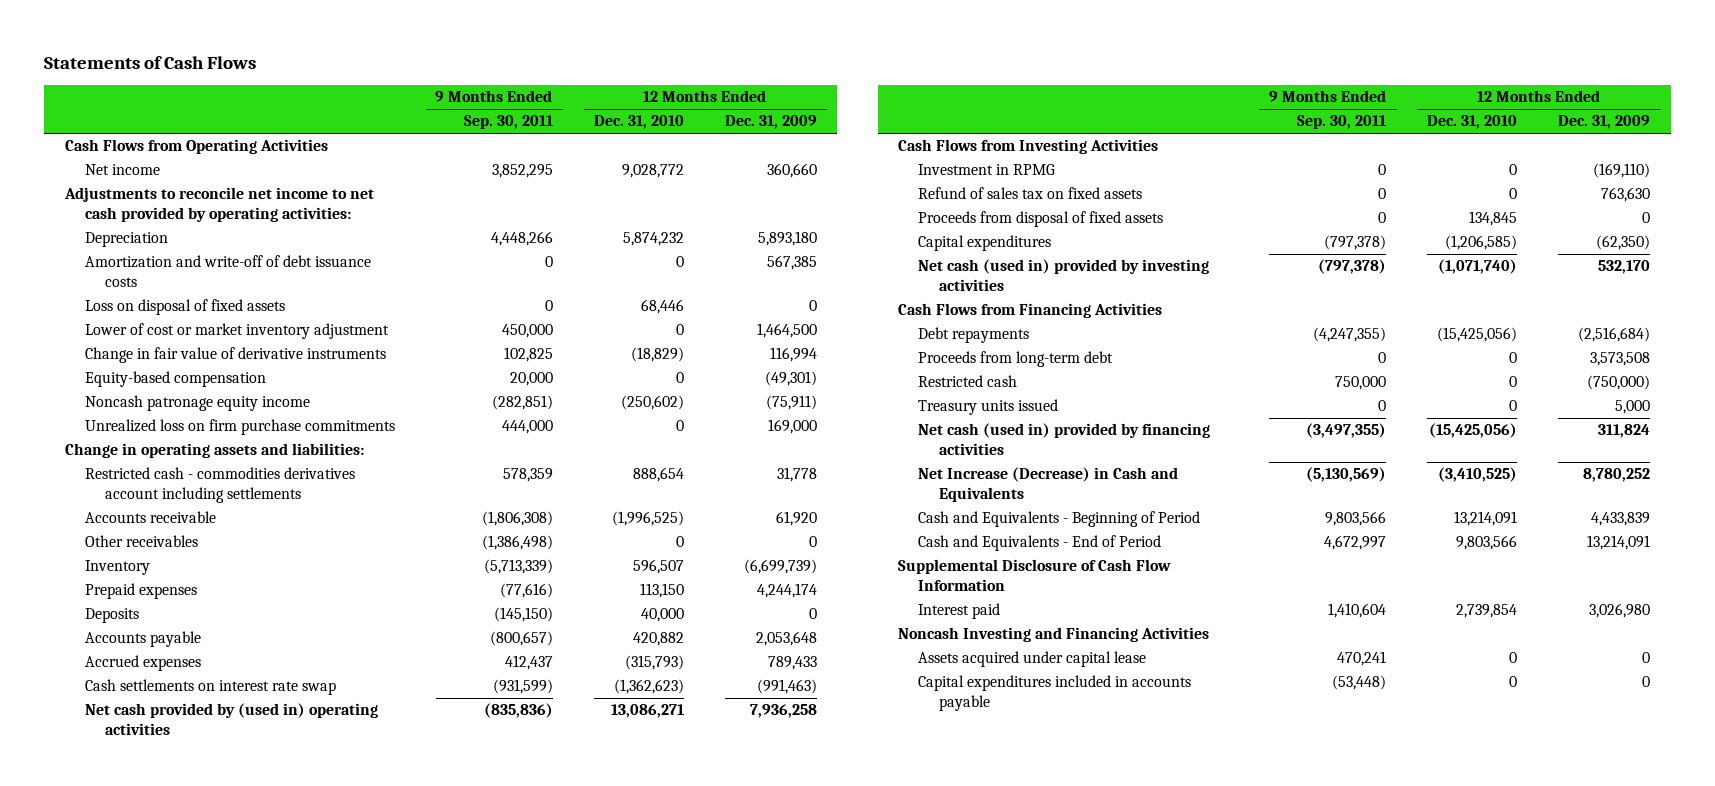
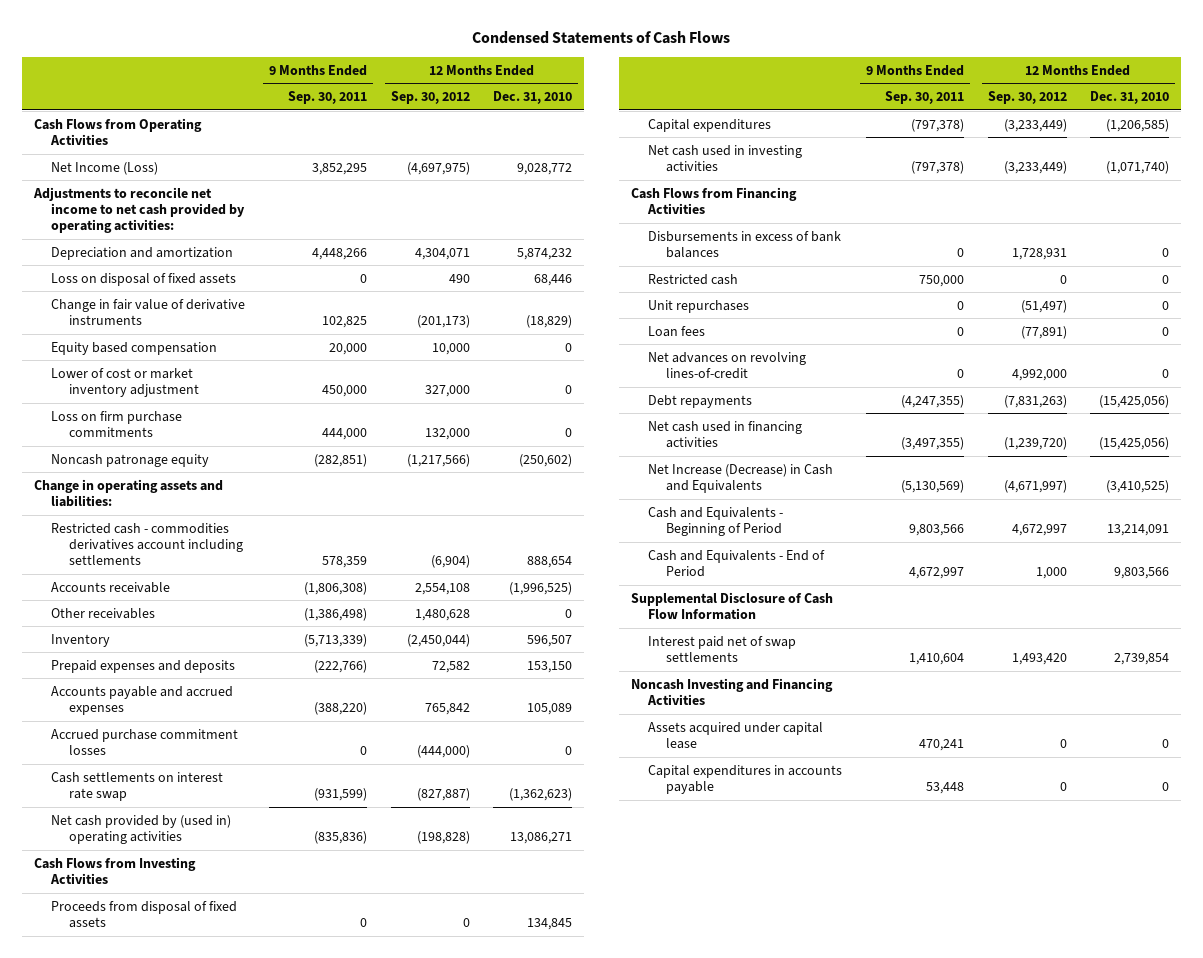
- Statements of Cash Flows
+ Condensed Statements of Cash Flows
- | 9 Months Ended Sep. 30, 2011 | 12 Months Ended Dec. 31, 2010 | 12 Months Ended Dec. 31, 2009
+ | 9 Months Ended Sep. 30, 2011 | 12 Months Ended Sep. 30, 2012 | 12 Months Ended Dec. 31, 2010
- Net income | 3,852,295 | 9,028,772 | 360,660
+ Net Income (Loss) | 3,852,295 | (4,697,975) | 9,028,772
- Depreciation | 4,448,266 | 5,874,232 | 5,893,180
- Amortization and write-off of debt issuance costs | 0 | 0 | 567,385
+ Depreciation and amortization | 4,448,266 | 4,304,071 | 5,874,232
- Equity-based compensation | 20,000 | 0 | (49,301)
- Noncash patronage equity income | (282,851) | (250,602) | (75,911)
- Unrealized loss on firm purchase commitments | 444,000 | 0 | 169,000
+ Equity based compensation | 20,000 | 10,000 | 0
moved down: Lower of cost or market inventory adjustment | 450,000 | 327,000 | 0
+ Loss on firm purchase commitments | 444,000 | 132,000 | 0
+ Noncash patronage equity | (282,851) | (1,217,566) | (250,602)
- Prepaid expenses | (77,616) | 113,150 | 4,244,174
- Deposits | (145,150) | 40,000 | 0
- Accounts payable | (800,657) | 420,882 | 2,053,648
- Accrued expenses | 412,437 | (315,793) | 789,433
+ Prepaid expenses and deposits | (222,766) | 72,582 | 153,150
+ Accounts payable and accrued expenses | (388,220) | 765,842 | 105,089
+ Accrued purchase commitment losses | 0 | (444,000) | 0
- Investment in RPMG | 0 | 0 | (169,110)
- Refund of sales tax on fixed assets | 0 | 0 | 763,630
- Net cash (used in) provided by investing activities | (797,378) | (1,071,740) | 532,170
+ Net cash used in investing activities | (797,378) | (3,233,449) | (1,071,740)
- Proceeds from long-term debt | 0 | 0 | 3,573,508
+ Disbursements in excess of bank balances | 0 | 1,728,931 | 0
- Treasury units issued | 0 | 0 | 5,000
- Net cash (used in) provided by financing activities | (3,497,355) | (15,425,056) | 311,824
+ Unit repurchases | 0 | (51,497) | 0
+ Loan fees | 0 | (77,891) | 0
+ Net advances on revolving lines-of-credit | 0 | 4,992,000 | 0
moved down: Debt repayments | (4,247,355) | (7,831,263) | (15,425,056)
+ Net cash used in financing activities | (3,497,355) | (1,239,720) | (15,425,056)
- Interest paid | 1,410,604 | 2,739,854 | 3,026,980
+ Interest paid net of swap settlements | 1,410,604 | 1,493,420 | 2,739,854
- Capital expenditures included in accounts payable | (53,448) | 0 | 0
+ Capital expenditures in accounts payable | 53,448 | 0 | 0

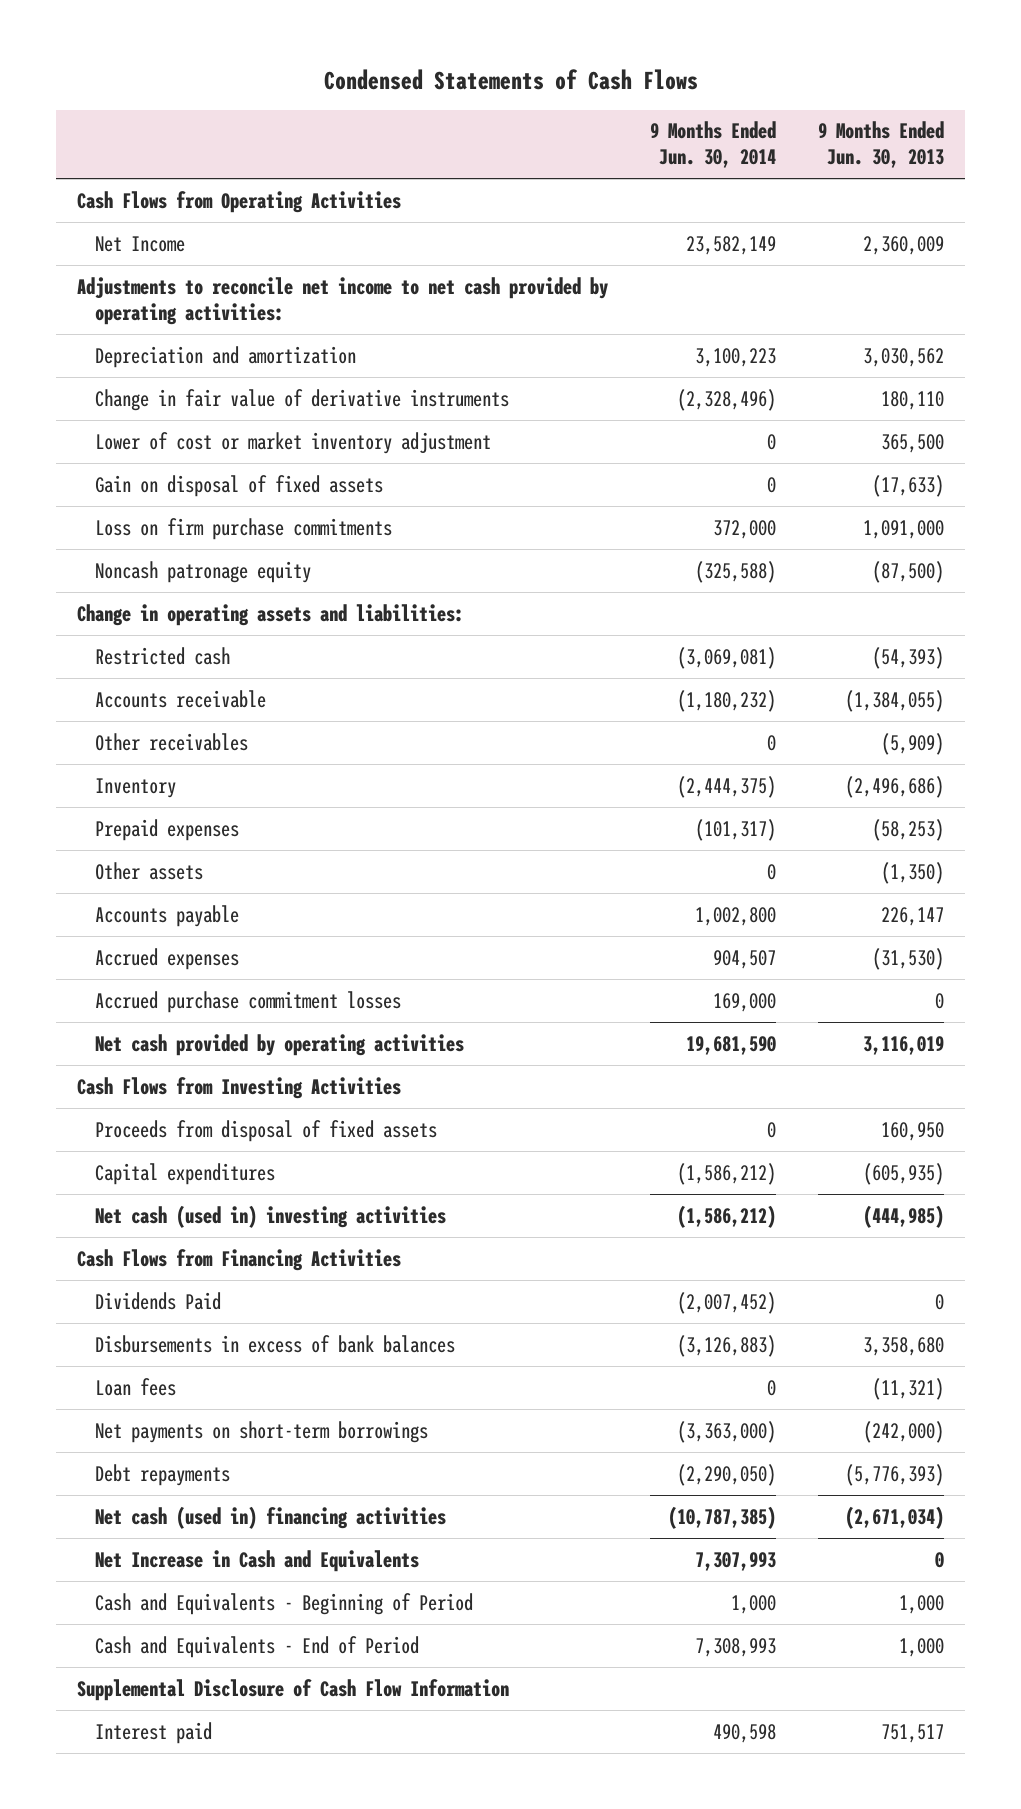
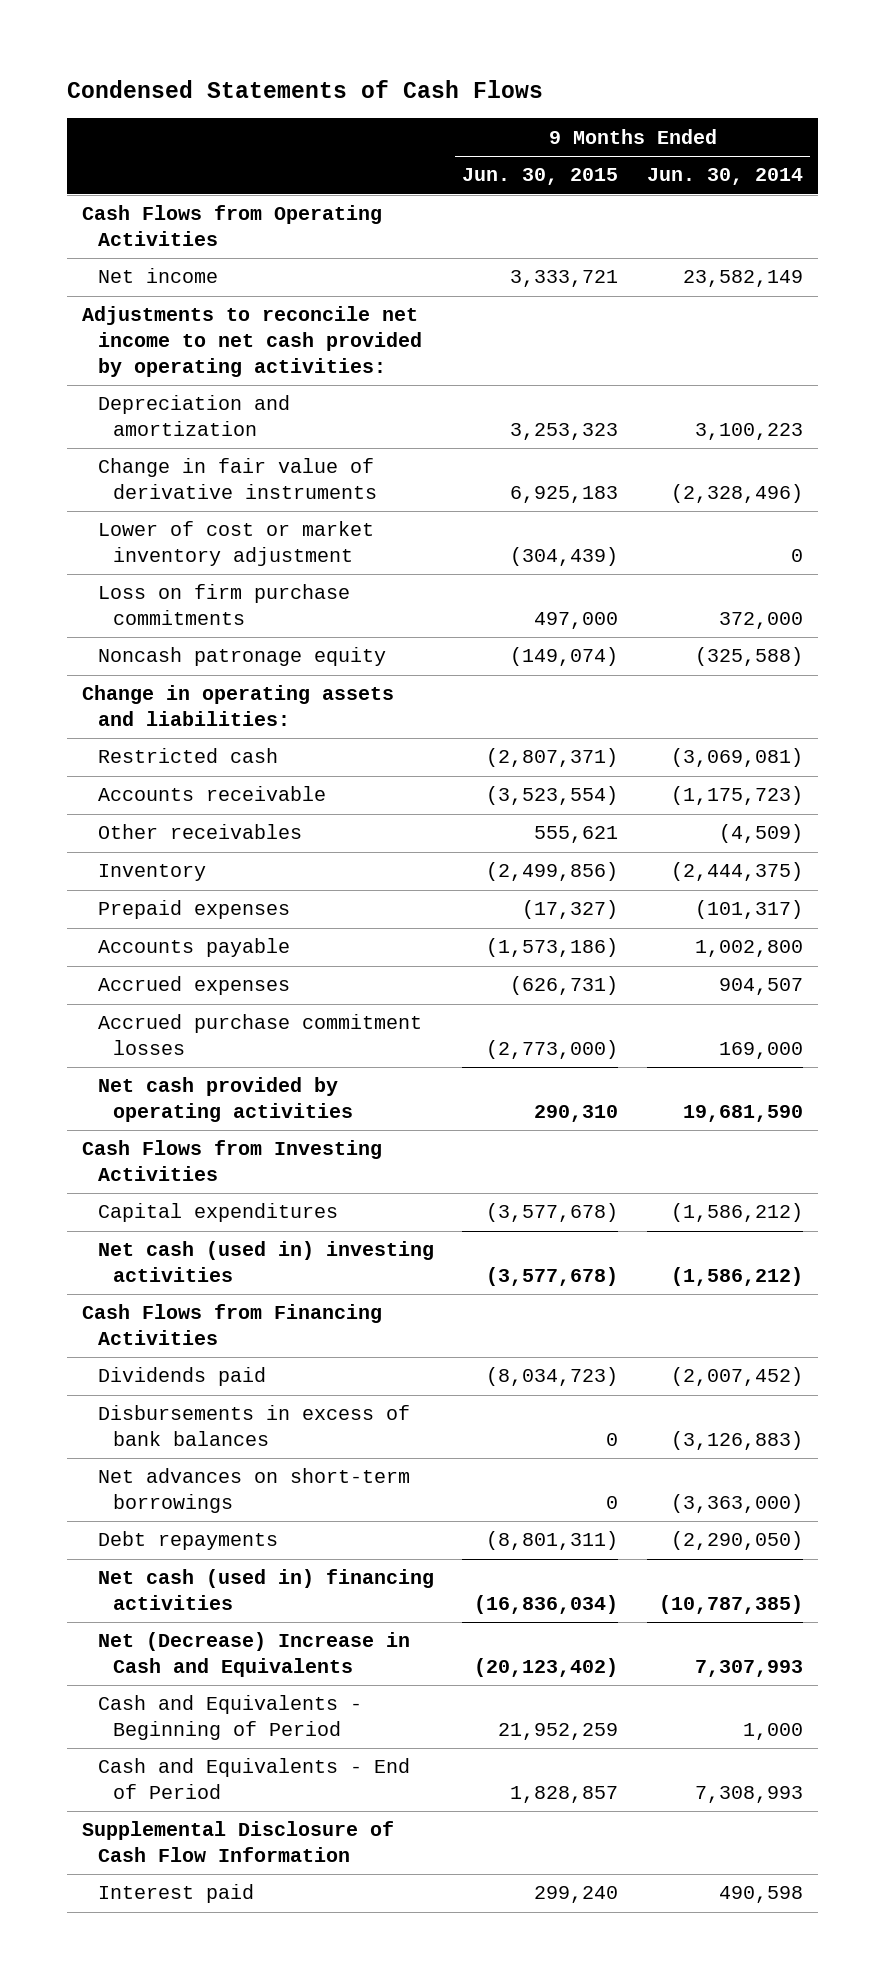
- | 9 Months Ended Jun. 30, 2014 | 9 Months Ended Jun. 30, 2013
+ | 9 Months Ended Jun. 30, 2015 | 9 Months Ended Jun. 30, 2014
- Net Income | 23,582,149 | 2,360,009
+ Net income | 3,333,721 | 23,582,149
- Gain on disposal of fixed assets | 0 | (17,633)
- Accounts receivable | (1,180,232) | (1,384,055)
- Other receivables | 0 | (5,909)
+ Accounts receivable | (3,523,554) | (1,175,723)
+ Other receivables | 555,621 | (4,509)
- Other assets | 0 | (1,350)
- Proceeds from disposal of fixed assets | 0 | 160,950
- Dividends Paid | (2,007,452) | 0
+ Dividends paid | (8,034,723) | (2,007,452)
- Loan fees | 0 | (11,321)
- Net payments on short-term borrowings | (3,363,000) | (242,000)
+ Net advances on short-term borrowings | 0 | (3,363,000)
- Net Increase in Cash and Equivalents | 7,307,993 | 0
+ Net (Decrease) Increase in Cash and Equivalents | (20,123,402) | 7,307,993

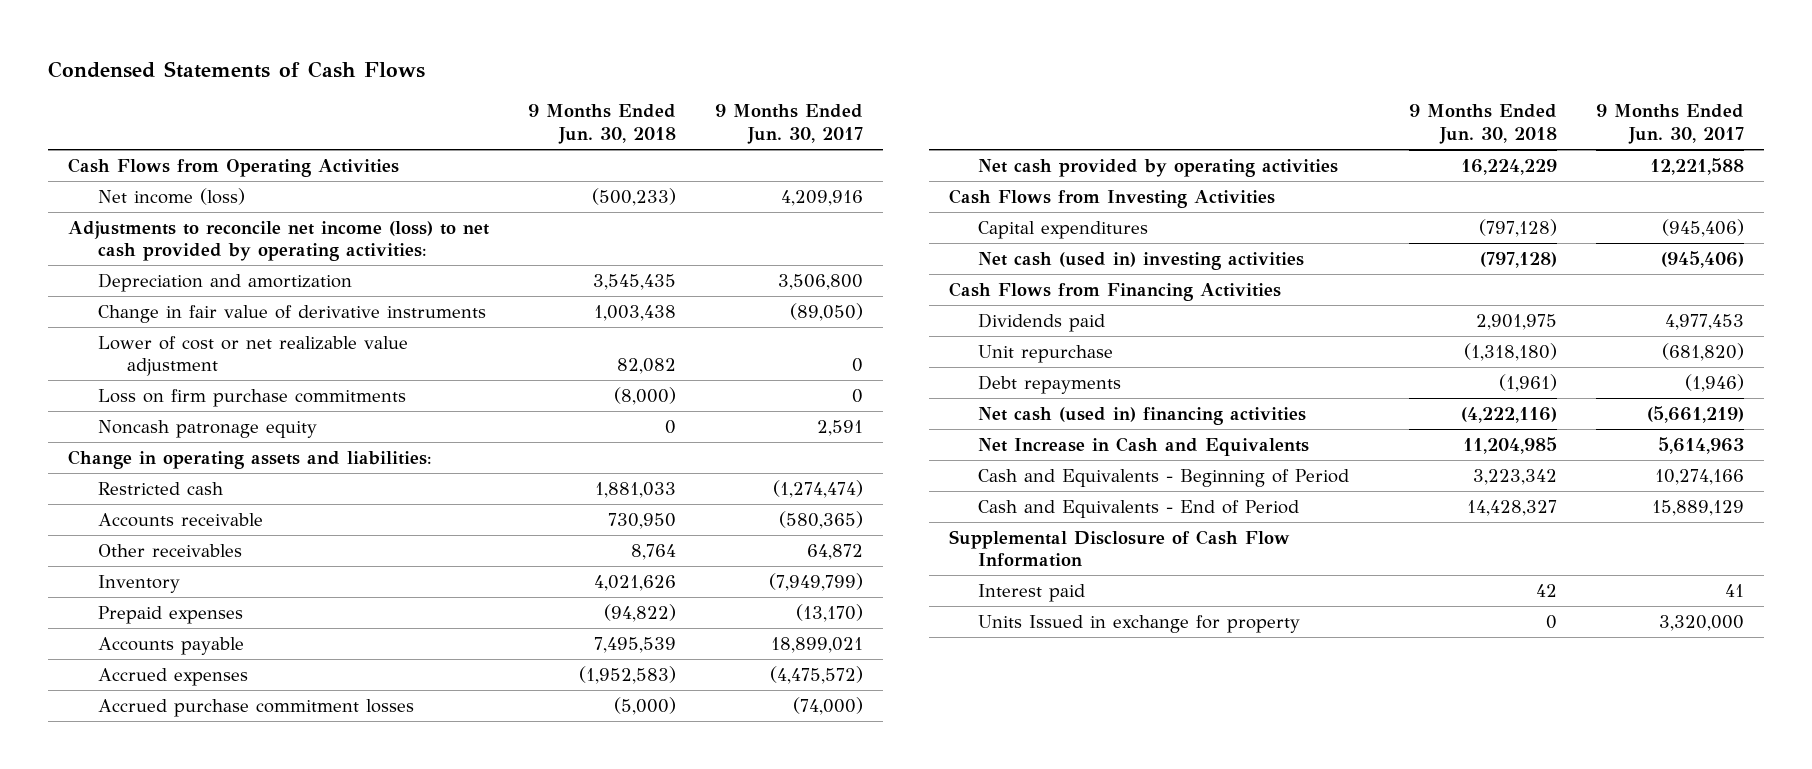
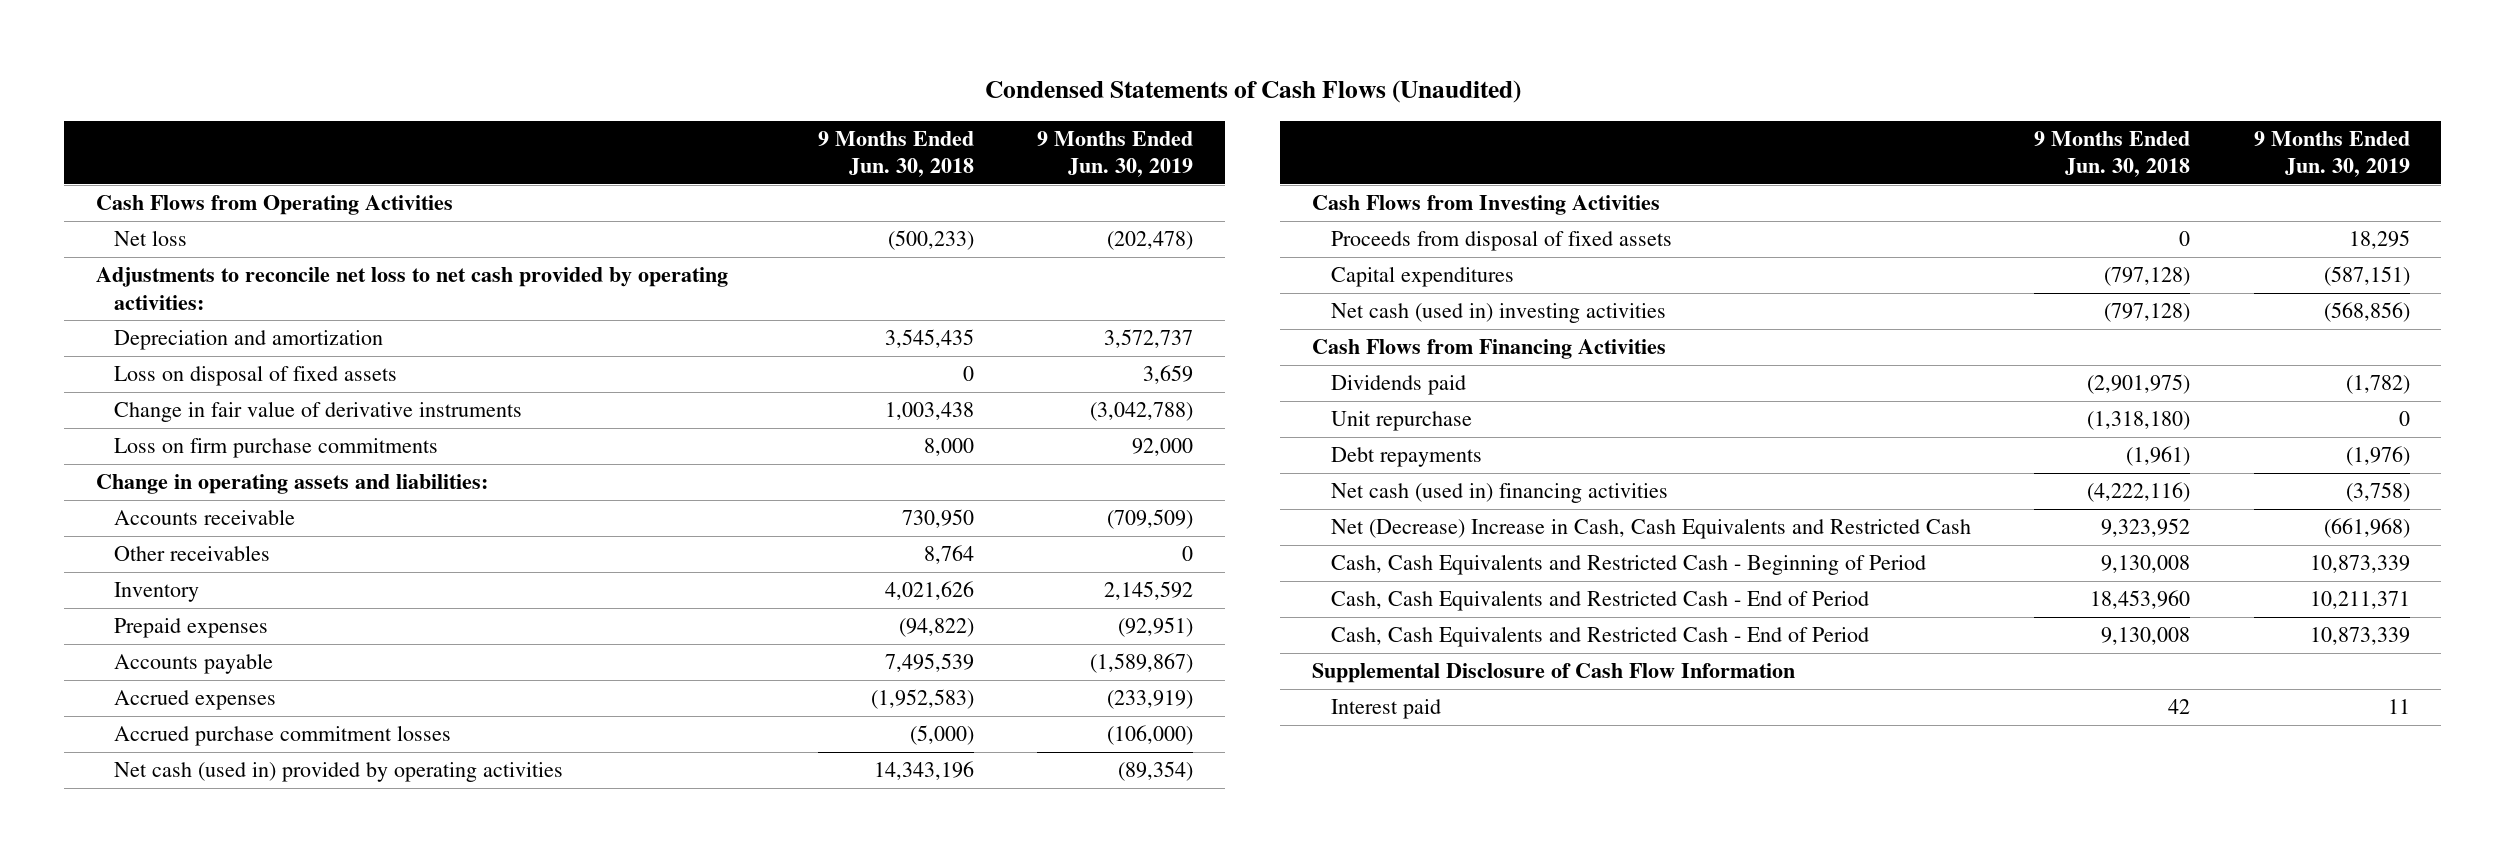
- Condensed Statements of Cash Flows
+ Condensed Statements of Cash Flows (Unaudited)
- | 9 Months Ended Jun. 30, 2018 | 9 Months Ended Jun. 30, 2017
+ | 9 Months Ended Jun. 30, 2018 | 9 Months Ended Jun. 30, 2019
- Net income (loss) | (500,233) | 4,209,916
- Adjustments to reconcile net income (loss) to net cash provided by operating activities:
+ Net loss | (500,233) | (202,478)
+ Adjustments to reconcile net loss to net cash provided by operating activities:
+ Loss on disposal of fixed assets | 0 | 3,659
- Lower of cost or net realizable value adjustment | 82,082 | 0
- Loss on firm purchase commitments | (8,000) | 0
- Noncash patronage equity | 0 | 2,591
+ Loss on firm purchase commitments | 8,000 | 92,000
- Restricted cash | 1,881,033 | (1,274,474)
- Net cash provided by operating activities | 16,224,229 | 12,221,588
+ Net cash (used in) provided by operating activities | 14,343,196 | (89,354)
+ Proceeds from disposal of fixed assets | 0 | 18,295
- Dividends paid | 2,901,975 | 4,977,453
+ Dividends paid | (2,901,975) | (1,782)
- Net Increase in Cash and Equivalents | 11,204,985 | 5,614,963
- Cash and Equivalents - Beginning of Period | 3,223,342 | 10,274,166
- Cash and Equivalents - End of Period | 14,428,327 | 15,889,129
+ Net (Decrease) Increase in Cash, Cash Equivalents and Restricted Cash | 9,323,952 | (661,968)
+ Cash, Cash Equivalents and Restricted Cash - Beginning of Period | 9,130,008 | 10,873,339
+ Cash, Cash Equivalents and Restricted Cash - End of Period | 18,453,960 | 10,211,371
+ Cash, Cash Equivalents and Restricted Cash - End of Period | 9,130,008 | 10,873,339
- Units Issued in exchange for property | 0 | 3,320,000

